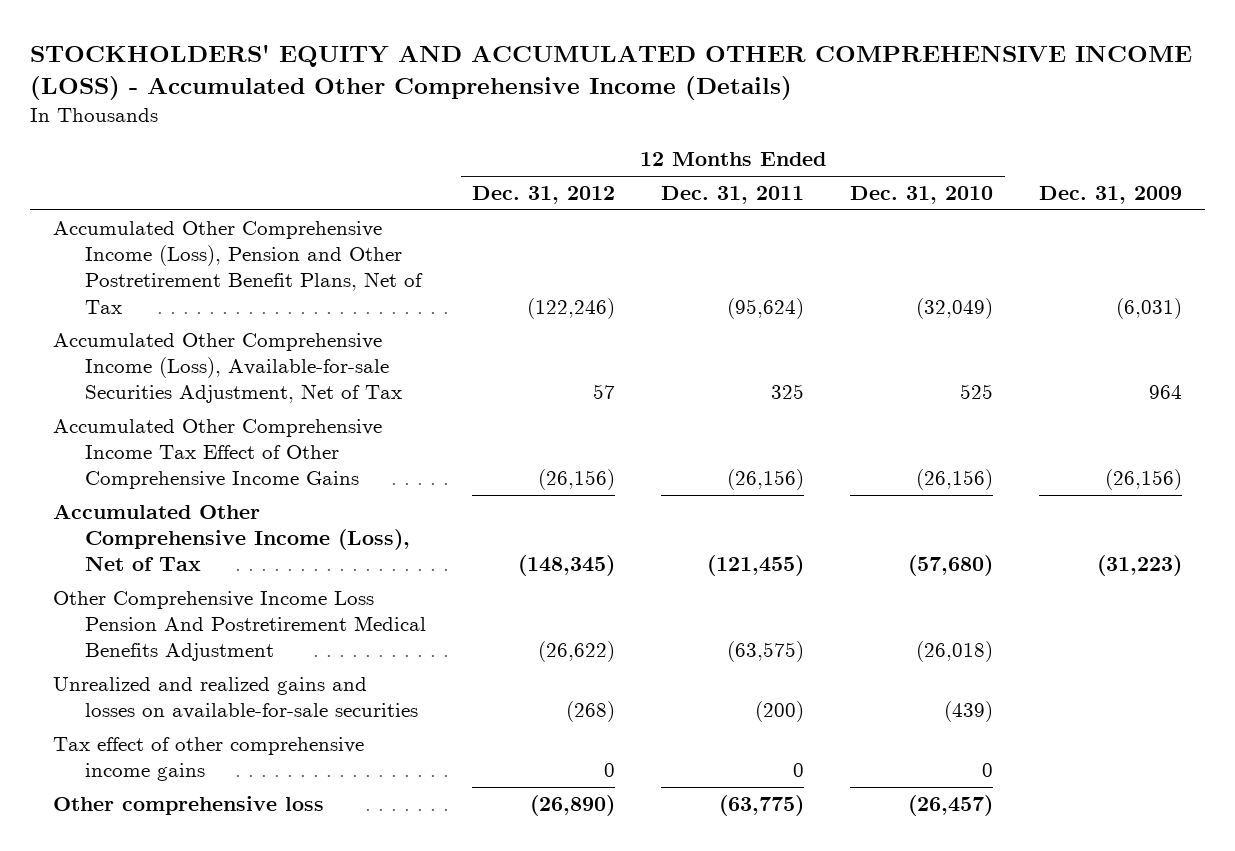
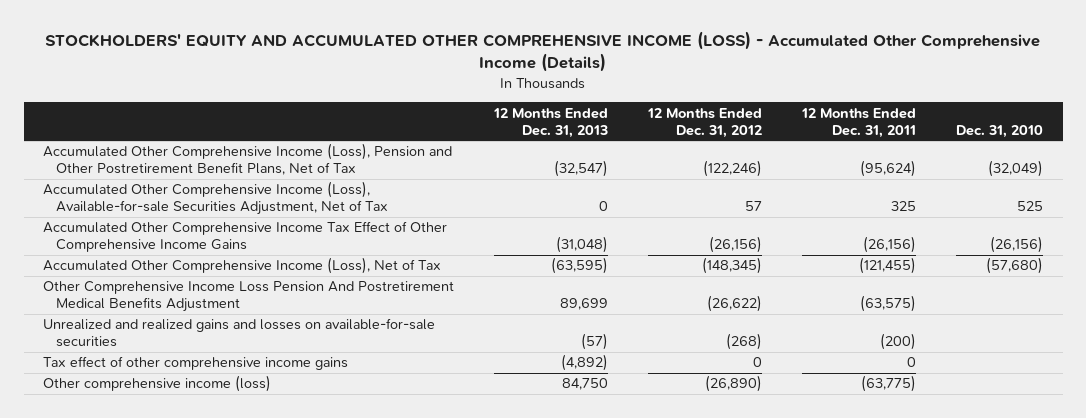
- | 12 Months Ended Dec. 31, 2012 | 12 Months Ended Dec. 31, 2011 | 12 Months Ended Dec. 31, 2010 | Dec. 31, 2009
+ | 12 Months Ended Dec. 31, 2013 | 12 Months Ended Dec. 31, 2012 | 12 Months Ended Dec. 31, 2011 | Dec. 31, 2010
- Other comprehensive loss | (26,890) | (63,775) | (26,457) |
+ Other comprehensive income (loss) | 84,750 | (26,890) | (63,775) |

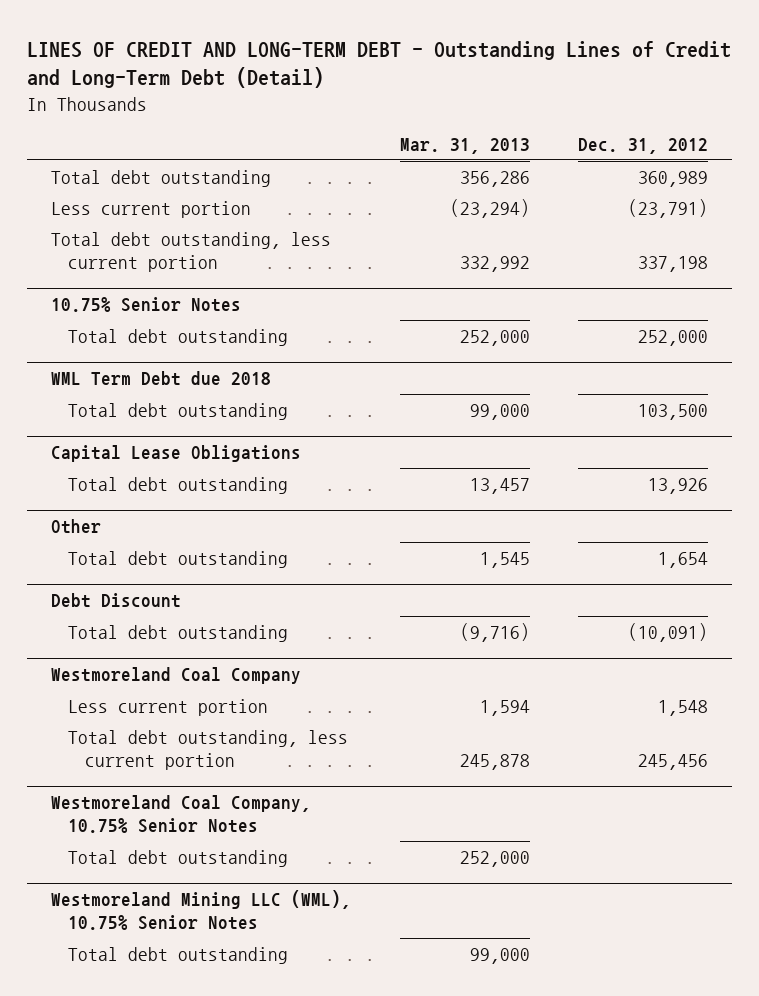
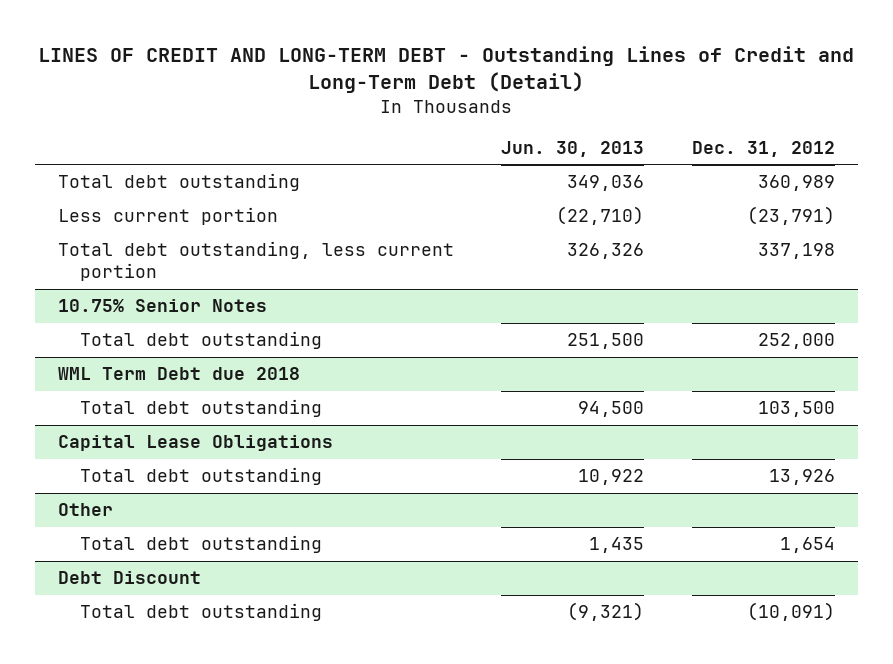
- | Mar. 31, 2013 | Dec. 31, 2012
+ | Jun. 30, 2013 | Dec. 31, 2012
- Westmoreland Coal Company
- Less current portion | 1,594 | 1,548
- Total debt outstanding, less current portion | 245,878 | 245,456
- Westmoreland Coal Company, 10.75% Senior Notes
- Total debt outstanding | 252,000 |
- Westmoreland Mining LLC (WML), 10.75% Senior Notes
- Total debt outstanding | 99,000 |

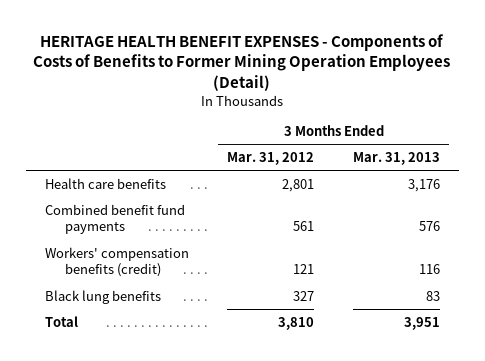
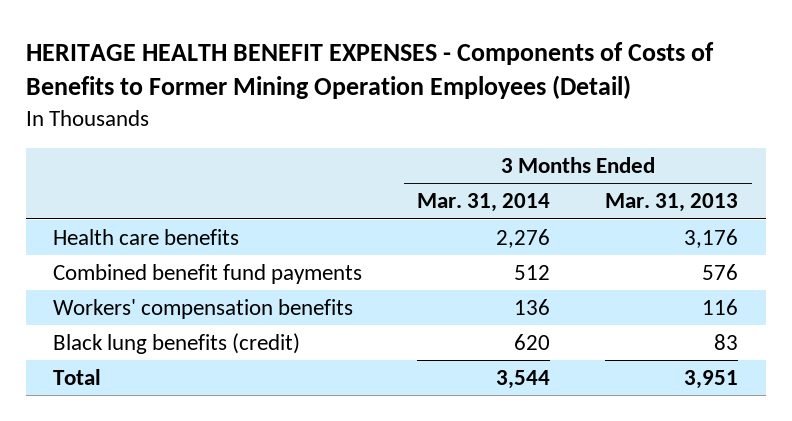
- | 3 Months Ended Mar. 31, 2012 | 3 Months Ended Mar. 31, 2013
+ | 3 Months Ended Mar. 31, 2014 | 3 Months Ended Mar. 31, 2013
- Workers' compensation benefits (credit) | 121 | 116
- Black lung benefits | 327 | 83
+ Workers' compensation benefits | 136 | 116
+ Black lung benefits (credit) | 620 | 83

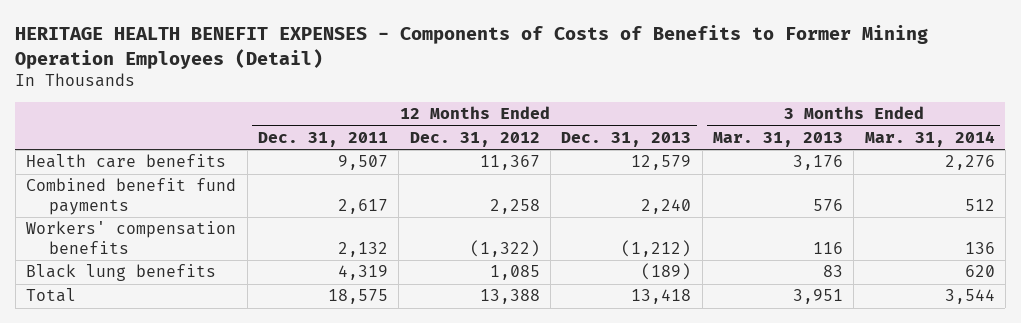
- | 3 Months Ended Mar. 31, 2014 | 3 Months Ended Mar. 31, 2013
+ | 12 Months Ended Dec. 31, 2011 | 12 Months Ended Dec. 31, 2012 | 12 Months Ended Dec. 31, 2013 | 3 Months Ended Mar. 31, 2013 | 3 Months Ended Mar. 31, 2014
- Black lung benefits (credit) | 620 | 83
+ Black lung benefits | 4,319 | 1,085 | (189) | 83 | 620

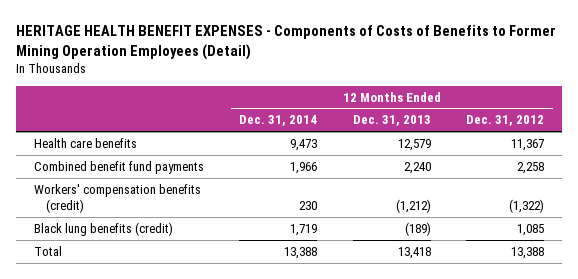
- | 12 Months Ended Dec. 31, 2011 | 12 Months Ended Dec. 31, 2012 | 12 Months Ended Dec. 31, 2013 | 3 Months Ended Mar. 31, 2013 | 3 Months Ended Mar. 31, 2014
+ | 12 Months Ended Dec. 31, 2014 | 12 Months Ended Dec. 31, 2013 | 12 Months Ended Dec. 31, 2012
- Workers' compensation benefits | 2,132 | (1,322) | (1,212) | 116 | 136
- Black lung benefits | 4,319 | 1,085 | (189) | 83 | 620
+ Workers' compensation benefits (credit) | 230 | (1,212) | (1,322)
+ Black lung benefits (credit) | 1,719 | (189) | 1,085

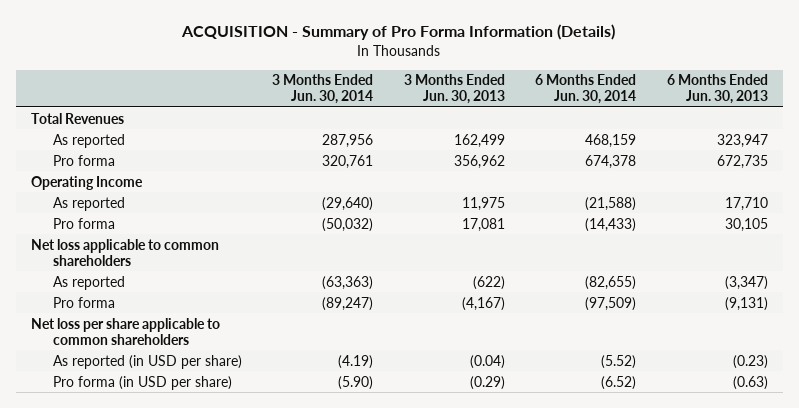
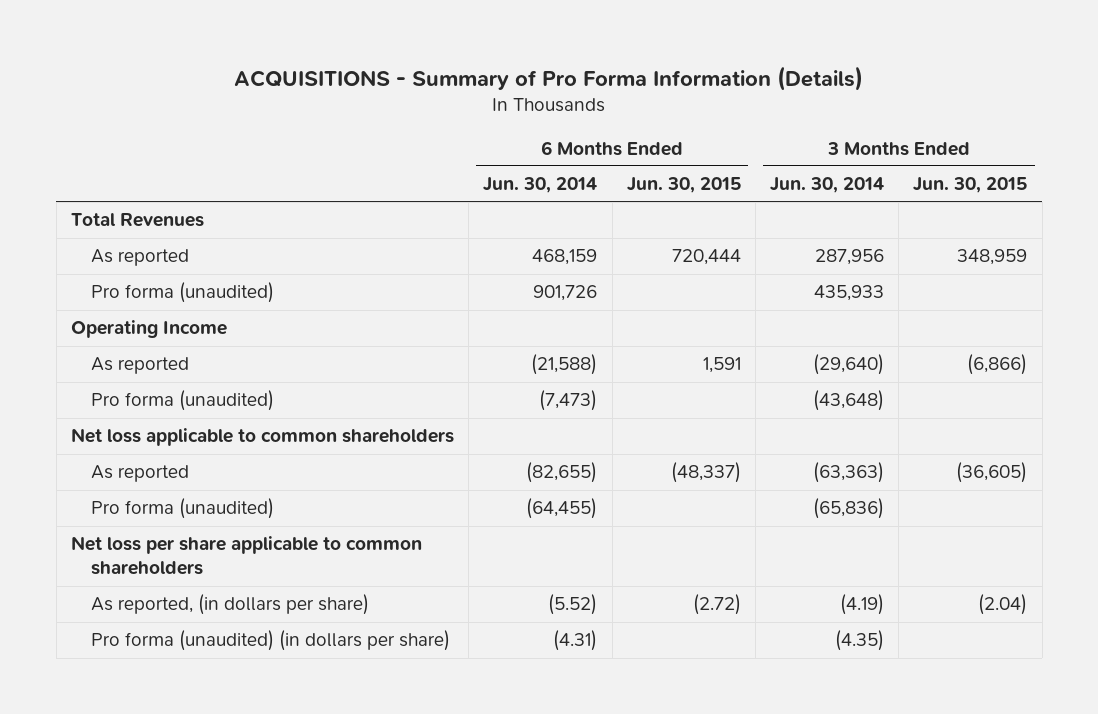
- ACQUISITION - Summary of Pro Forma Information (Details)
+ ACQUISITIONS - Summary of Pro Forma Information (Details)
- | 3 Months Ended Jun. 30, 2014 | 3 Months Ended Jun. 30, 2013 | 6 Months Ended Jun. 30, 2014 | 6 Months Ended Jun. 30, 2013
+ | 6 Months Ended Jun. 30, 2014 | 6 Months Ended Jun. 30, 2015 | 3 Months Ended Jun. 30, 2014 | 3 Months Ended Jun. 30, 2015
- Pro forma | 320,761 | 356,962 | 674,378 | 672,735
+ Pro forma (unaudited) | 901,726 | | 435,933 |
- Pro forma | (50,032) | 17,081 | (14,433) | 30,105
+ Pro forma (unaudited) | (7,473) | | (43,648) |
- Pro forma | (89,247) | (4,167) | (97,509) | (9,131)
+ Pro forma (unaudited) | (64,455) | | (65,836) |
- As reported (in USD per share) | (4.19) | (0.04) | (5.52) | (0.23)
- Pro forma (in USD per share) | (5.90) | (0.29) | (6.52) | (0.63)
+ As reported, (in dollars per share) | (5.52) | (2.72) | (4.19) | (2.04)
+ Pro forma (unaudited) (in dollars per share) | (4.31) | | (4.35) |

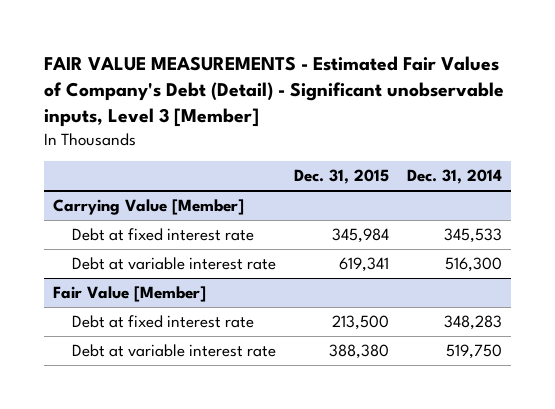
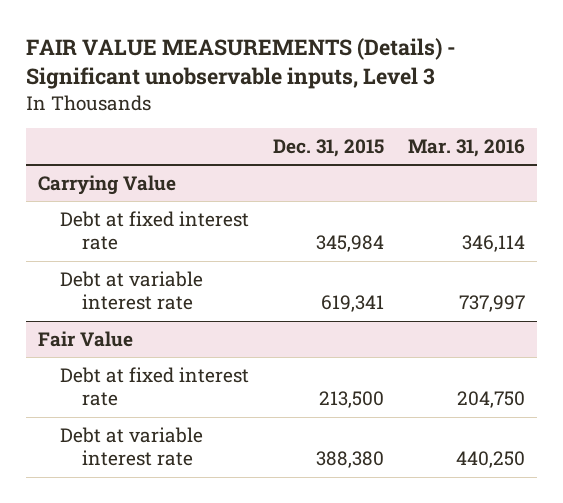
- FAIR VALUE MEASUREMENTS - Estimated Fair Values of Company's Debt (Detail) - Significant unobservable inputs, Level 3 [Member]
+ FAIR VALUE MEASUREMENTS (Details) - Significant unobservable inputs, Level 3
- | Dec. 31, 2015 | Dec. 31, 2014
+ | Dec. 31, 2015 | Mar. 31, 2016
- Carrying Value [Member]
+ Carrying Value
- Fair Value [Member]
+ Fair Value

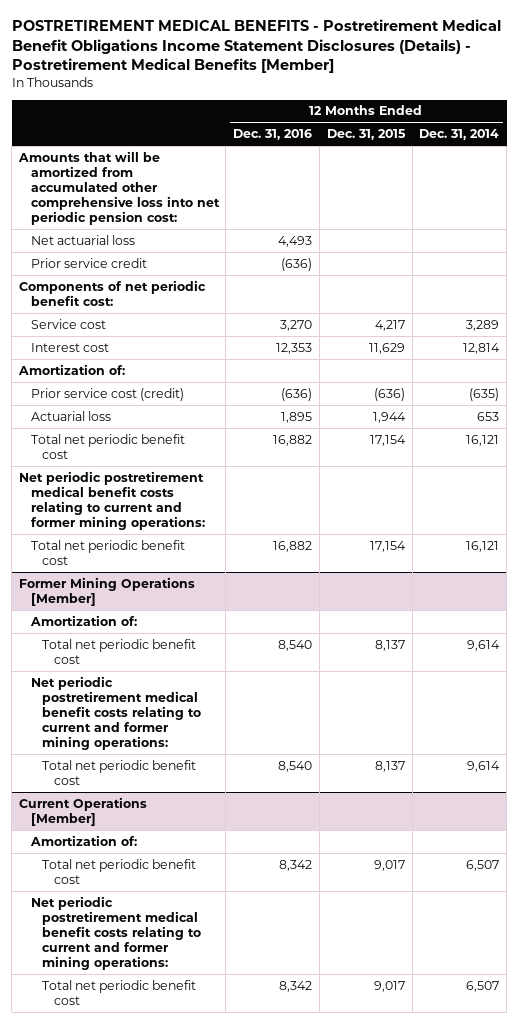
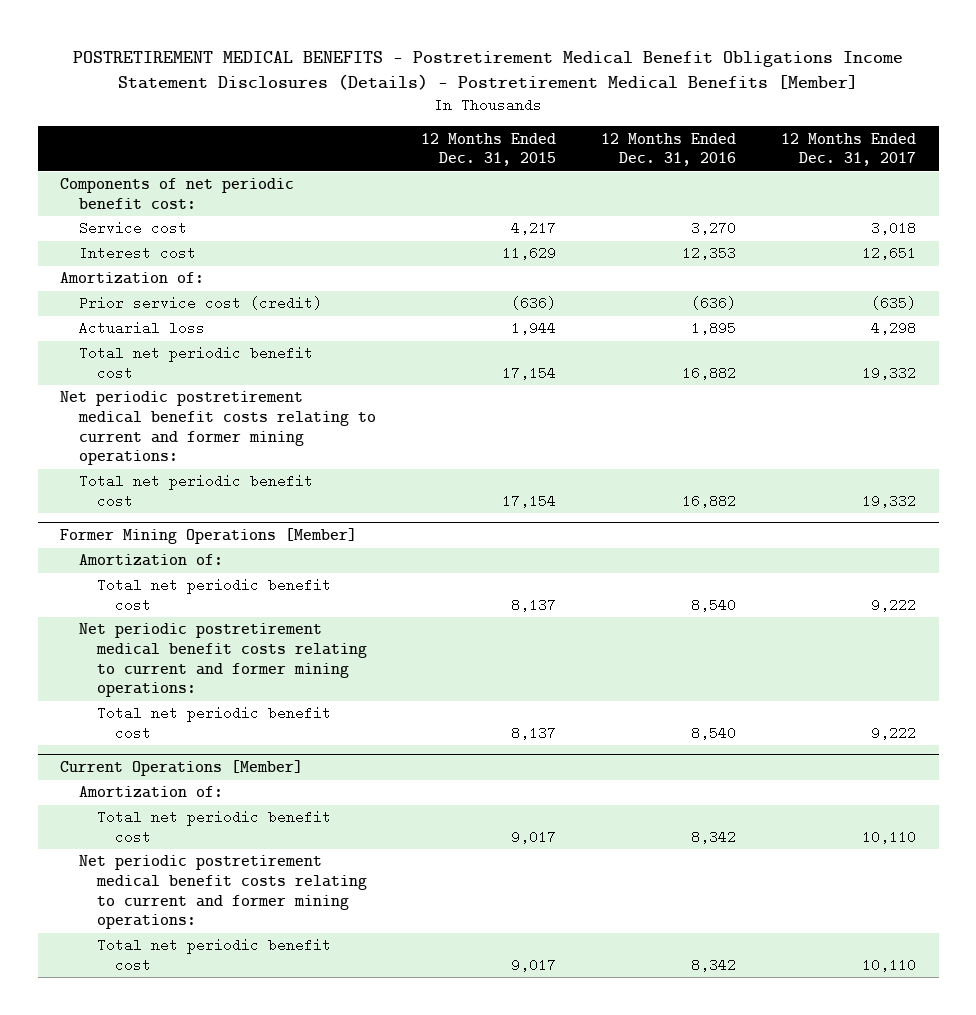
- | 12 Months Ended Dec. 31, 2016 | 12 Months Ended Dec. 31, 2015 | 12 Months Ended Dec. 31, 2014
+ | 12 Months Ended Dec. 31, 2015 | 12 Months Ended Dec. 31, 2016 | 12 Months Ended Dec. 31, 2017
- Amounts that will be amortized from accumulated other comprehensive loss into net periodic pension cost:
- Net actuarial loss | 4,493 | |
- Prior service credit | (636) | |

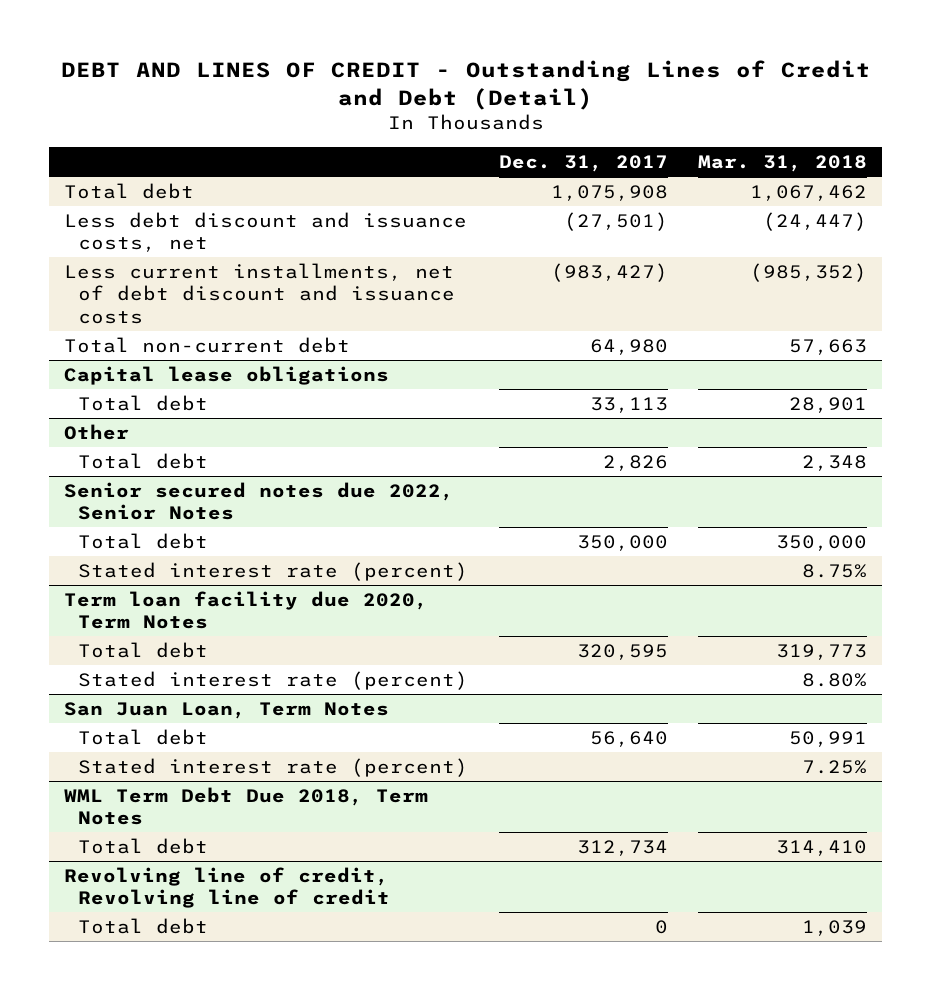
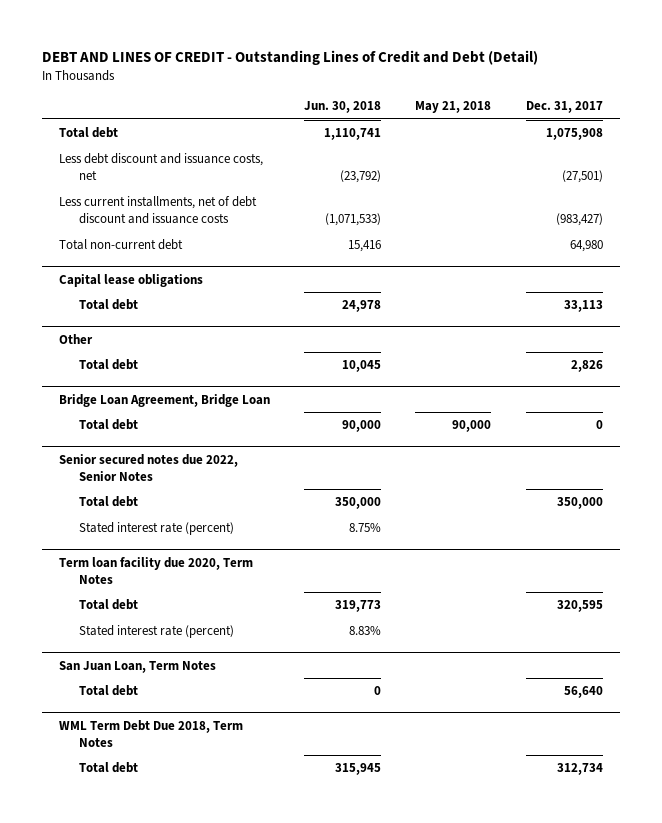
- | Dec. 31, 2017 | Mar. 31, 2018
+ | Jun. 30, 2018 | May 21, 2018 | Dec. 31, 2017
+ Bridge Loan Agreement, Bridge Loan
+ Total debt | 90,000 | 90,000 | 0
@ San Juan Loan, Term Notes
- Stated interest rate (percent) | | 7.25%
- Revolving line of credit, Revolving line of credit
- Total debt | 0 | 1,039

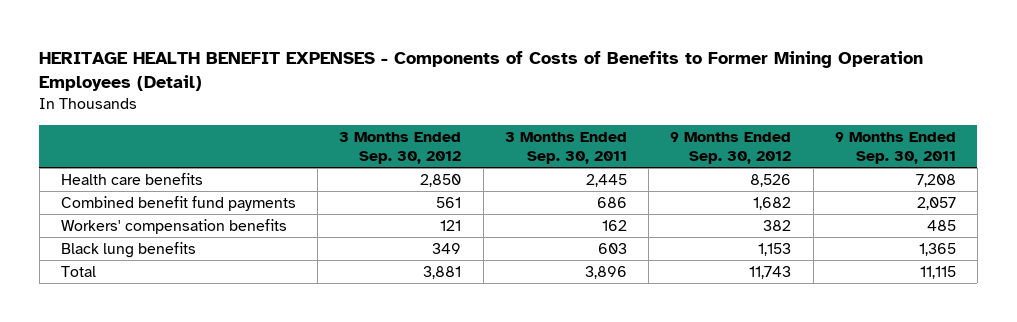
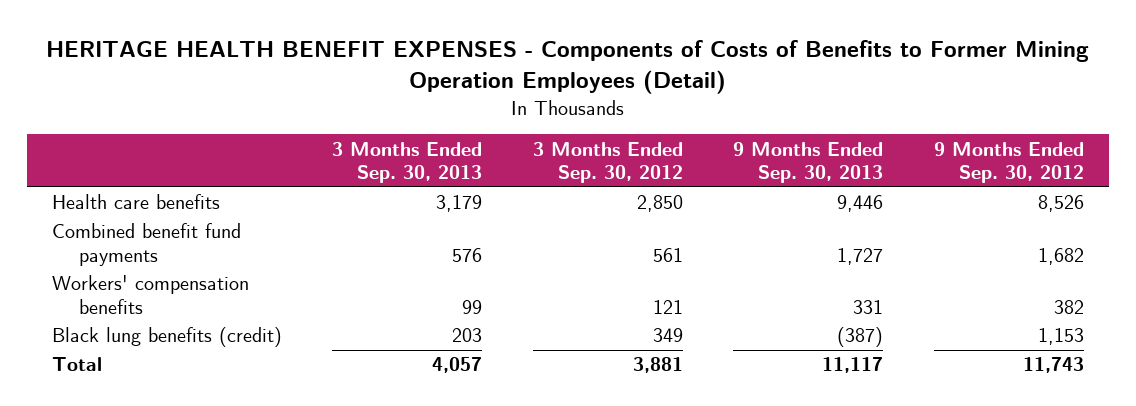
- | 3 Months Ended Sep. 30, 2012 | 3 Months Ended Sep. 30, 2011 | 9 Months Ended Sep. 30, 2012 | 9 Months Ended Sep. 30, 2011
+ | 3 Months Ended Sep. 30, 2013 | 3 Months Ended Sep. 30, 2012 | 9 Months Ended Sep. 30, 2013 | 9 Months Ended Sep. 30, 2012
- Black lung benefits | 349 | 603 | 1,153 | 1,365
+ Black lung benefits (credit) | 203 | 349 | (387) | 1,153

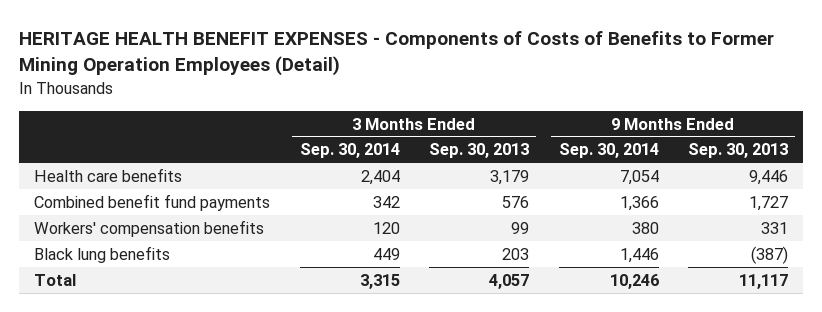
- | 3 Months Ended Sep. 30, 2013 | 3 Months Ended Sep. 30, 2012 | 9 Months Ended Sep. 30, 2013 | 9 Months Ended Sep. 30, 2012
+ | 3 Months Ended Sep. 30, 2014 | 3 Months Ended Sep. 30, 2013 | 9 Months Ended Sep. 30, 2014 | 9 Months Ended Sep. 30, 2013
- Black lung benefits (credit) | 203 | 349 | (387) | 1,153
+ Black lung benefits | 449 | 203 | 1,446 | (387)

